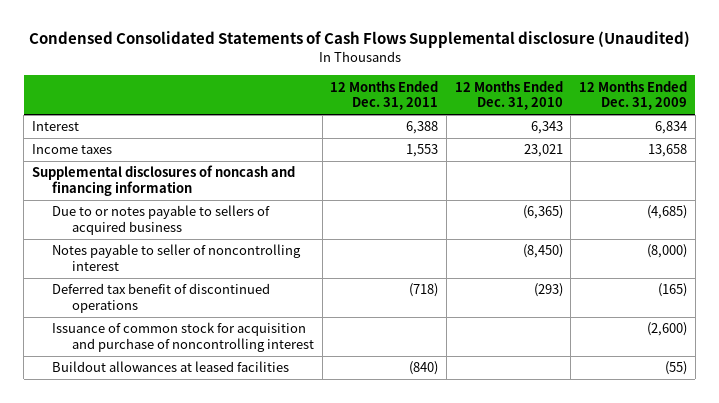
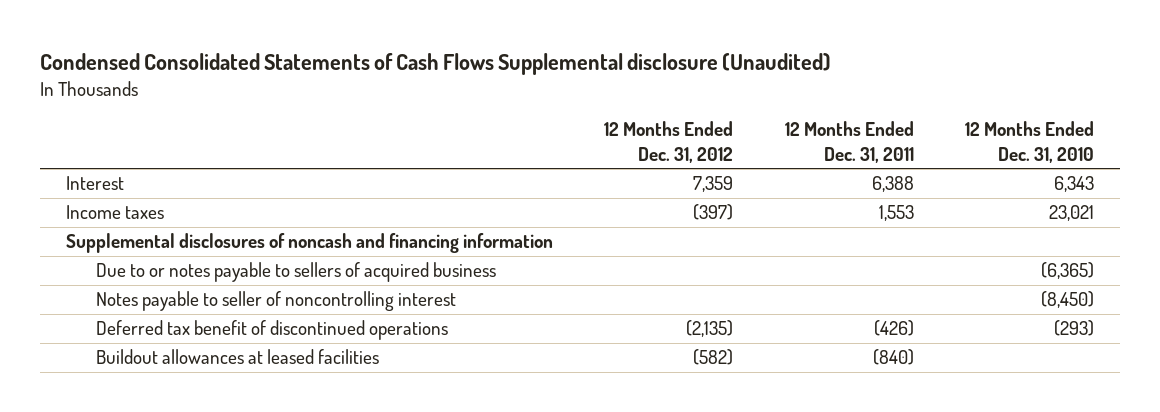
- | 12 Months Ended Dec. 31, 2011 | 12 Months Ended Dec. 31, 2010 | 12 Months Ended Dec. 31, 2009
+ | 12 Months Ended Dec. 31, 2012 | 12 Months Ended Dec. 31, 2011 | 12 Months Ended Dec. 31, 2010
- Deferred tax benefit of discontinued operations | (718) | (293) | (165)
- Issuance of common stock for acquisition and purchase of noncontrolling interest | | | (2,600)
+ Deferred tax benefit of discontinued operations | (2,135) | (426) | (293)

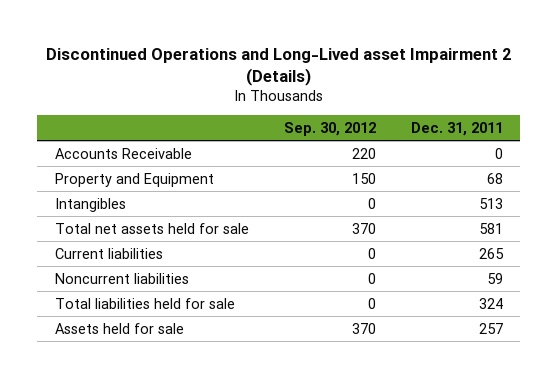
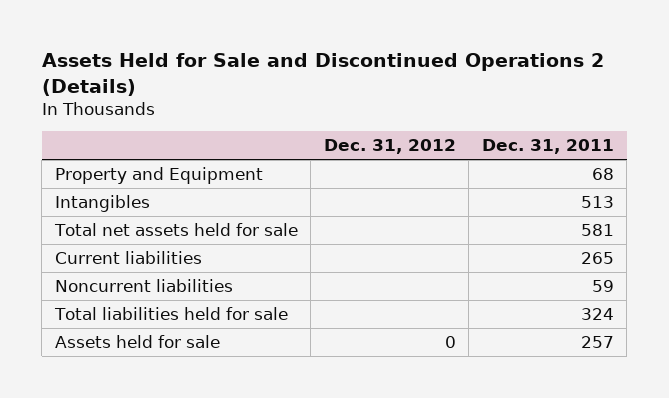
- Discontinued Operations and Long-Lived asset Impairment 2 (Details)
+ Assets Held for Sale and Discontinued Operations 2 (Details)
- | Sep. 30, 2012 | Dec. 31, 2011
+ | Dec. 31, 2012 | Dec. 31, 2011
- Accounts Receivable | 220 | 0

